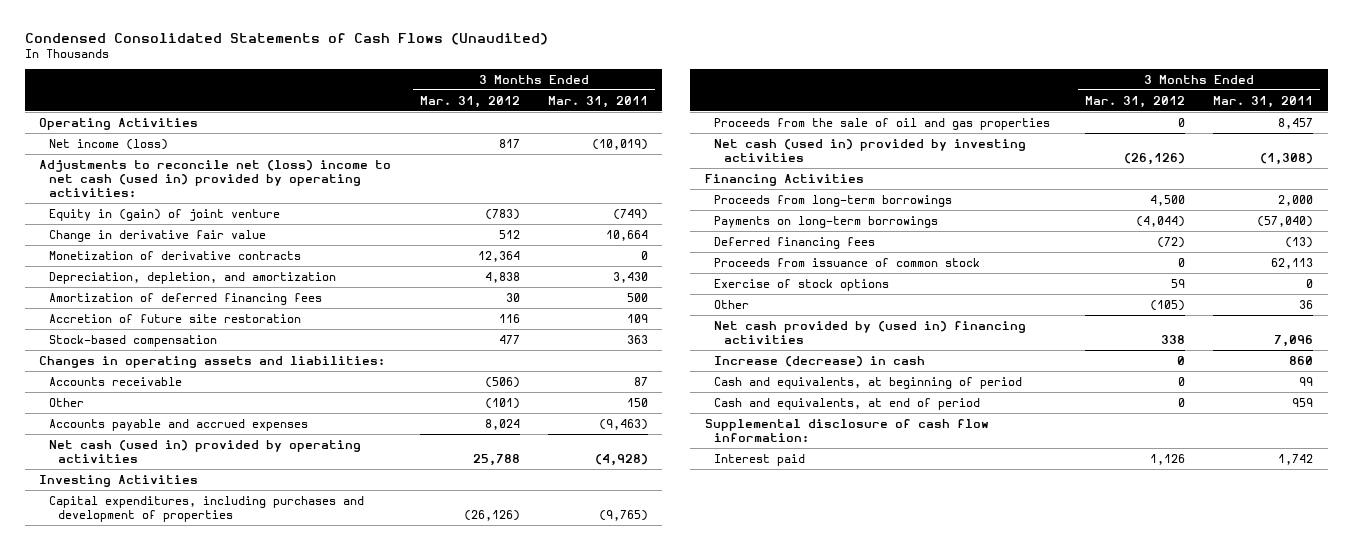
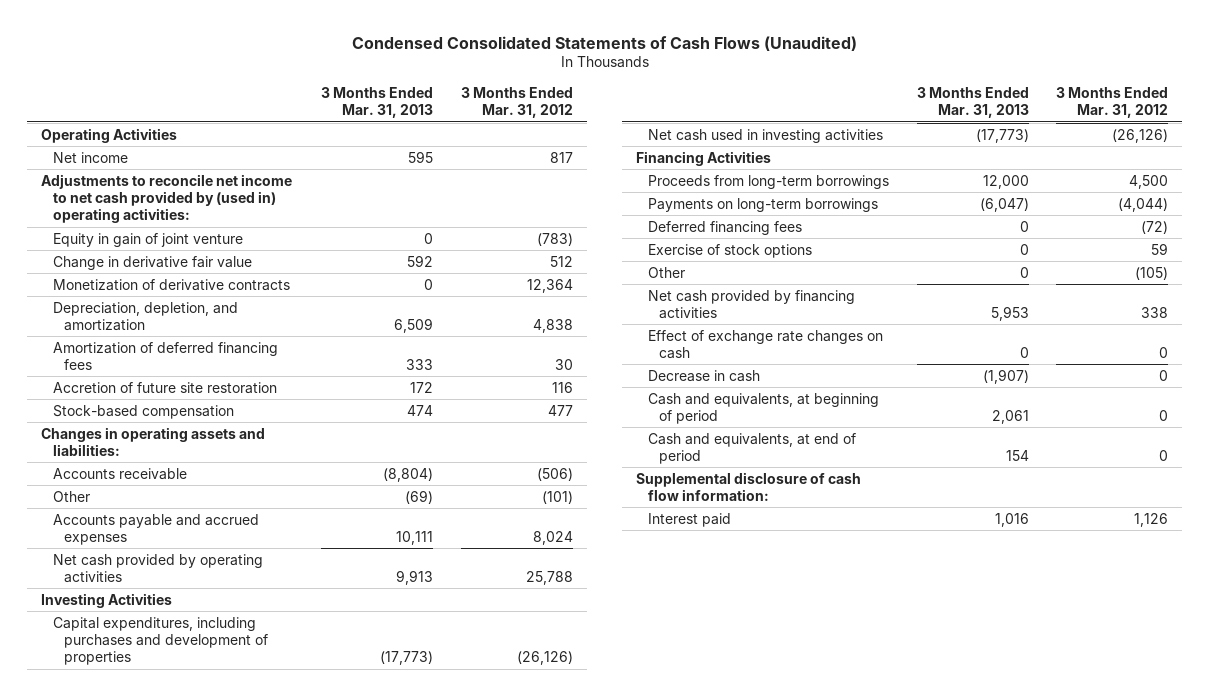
- | 3 Months Ended Mar. 31, 2012 | 3 Months Ended Mar. 31, 2011
+ | 3 Months Ended Mar. 31, 2013 | 3 Months Ended Mar. 31, 2012
- Net income (loss) | 817 | (10,019)
- Adjustments to reconcile net (loss) income to net cash (used in) provided by operating activities:
- Equity in (gain) of joint venture | (783) | (749)
+ Net income | 595 | 817
+ Adjustments to reconcile net income to net cash provided by (used in) operating activities:
+ Equity in gain of joint venture | 0 | (783)
- Net cash (used in) provided by operating activities | 25,788 | (4,928)
+ Net cash provided by operating activities | 9,913 | 25,788
- Proceeds from the sale of oil and gas properties | 0 | 8,457
- Net cash (used in) provided by investing activities | (26,126) | (1,308)
+ Net cash used in investing activities | (17,773) | (26,126)
- Proceeds from issuance of common stock | 0 | 62,113
- Net cash provided by (used in) financing activities | 338 | 7,096
- Increase (decrease) in cash | 0 | 860
+ Net cash provided by financing activities | 5,953 | 338
+ Effect of exchange rate changes on cash | 0 | 0
+ Decrease in cash | (1,907) | 0

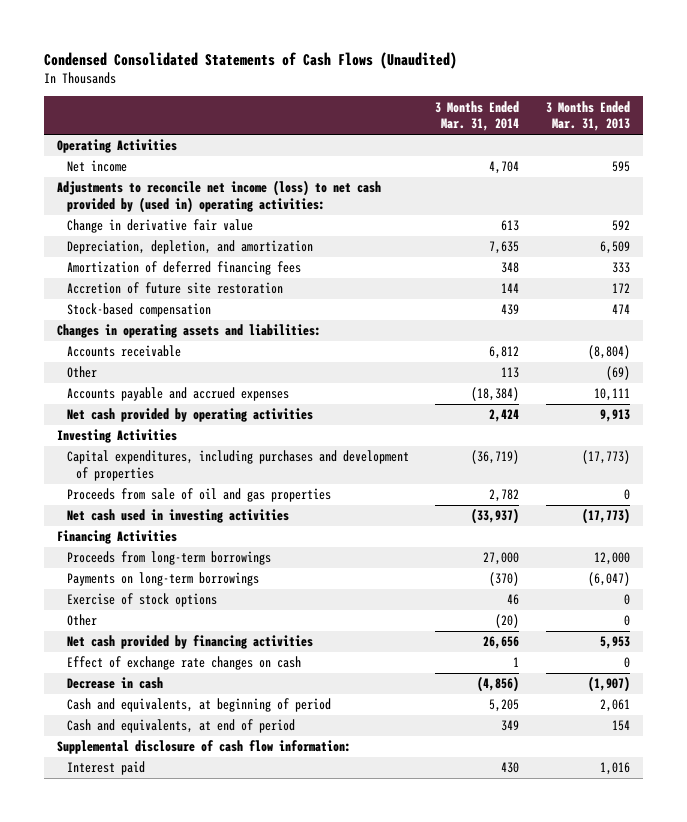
- | 3 Months Ended Mar. 31, 2013 | 3 Months Ended Mar. 31, 2012
+ | 3 Months Ended Mar. 31, 2014 | 3 Months Ended Mar. 31, 2013
- Adjustments to reconcile net income to net cash provided by (used in) operating activities:
- Equity in gain of joint venture | 0 | (783)
+ Adjustments to reconcile net income (loss) to net cash provided by (used in) operating activities:
- Monetization of derivative contracts | 0 | 12,364
+ Proceeds from sale of oil and gas properties | 2,782 | 0
- Deferred financing fees | 0 | (72)

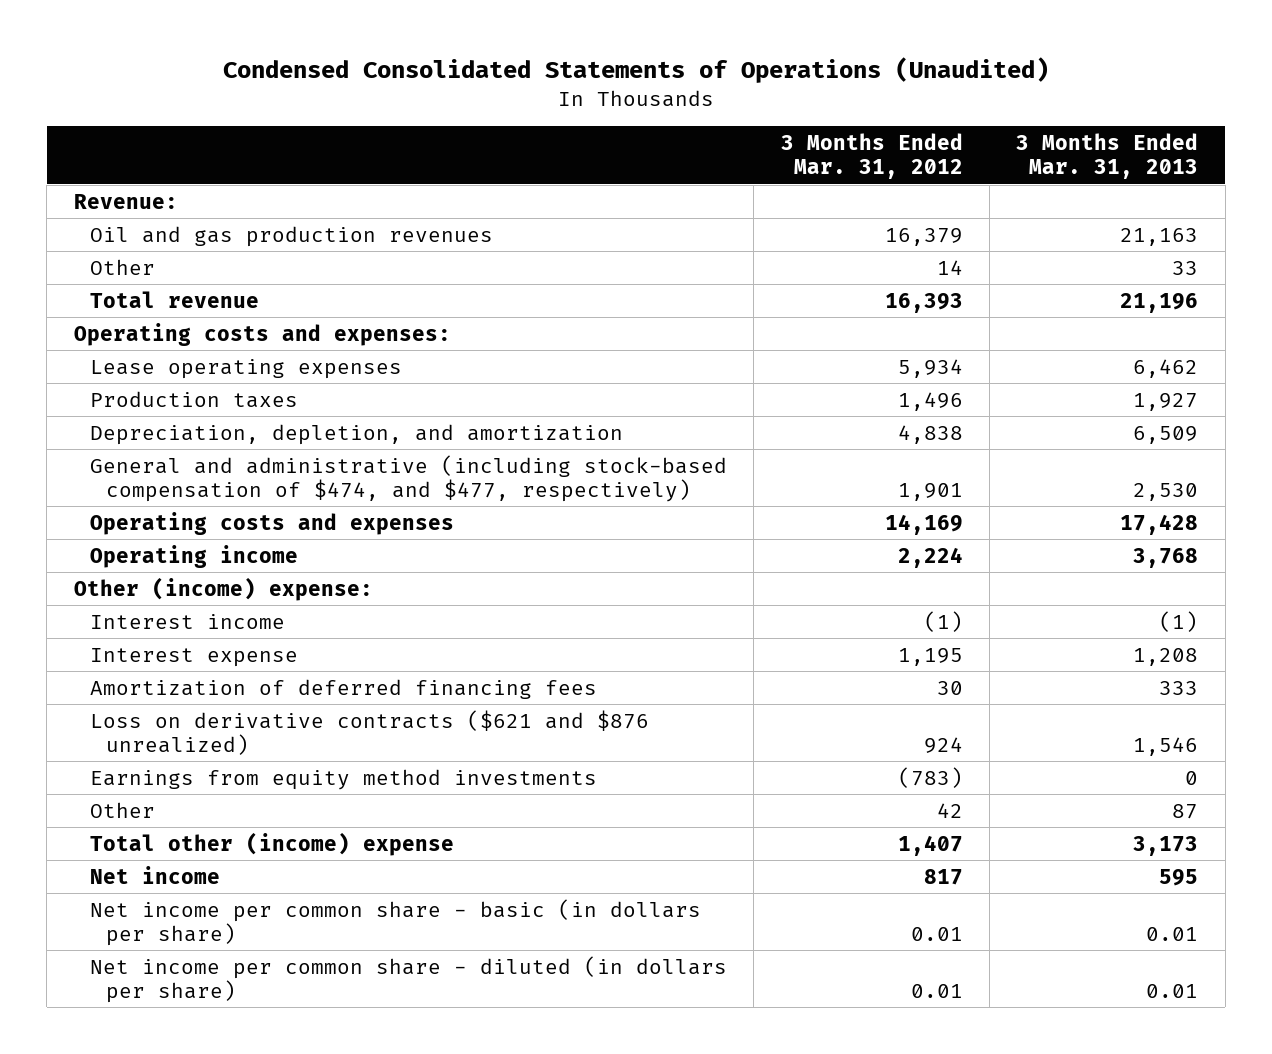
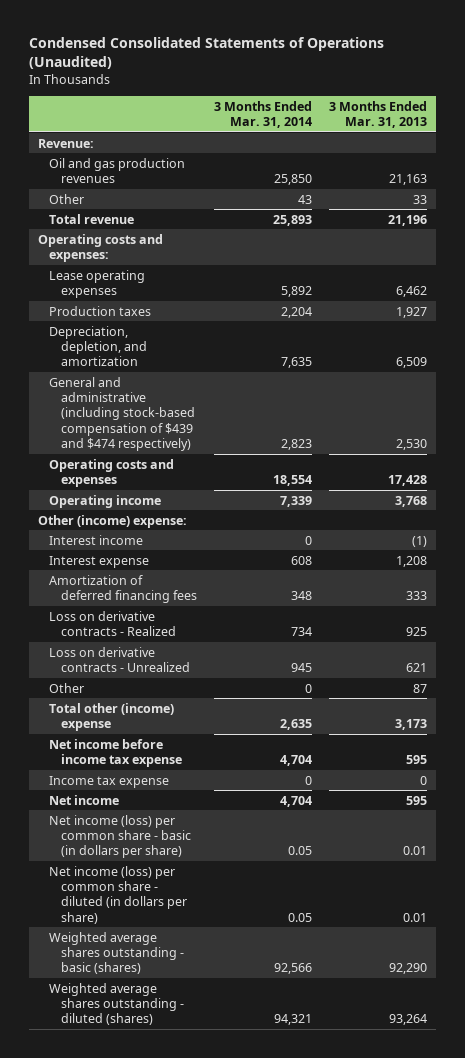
- | 3 Months Ended Mar. 31, 2012 | 3 Months Ended Mar. 31, 2013
+ | 3 Months Ended Mar. 31, 2014 | 3 Months Ended Mar. 31, 2013
- General and administrative (including stock-based compensation of $474, and $477, respectively) | 1,901 | 2,530
+ General and administrative (including stock-based compensation of $439 and $474 respectively) | 2,823 | 2,530
- Loss on derivative contracts ($621 and $876 unrealized) | 924 | 1,546
- Earnings from equity method investments | (783) | 0
+ Loss on derivative contracts - Realized | 734 | 925
+ Loss on derivative contracts - Unrealized | 945 | 621
+ Net income before income tax expense | 4,704 | 595
+ Income tax expense | 0 | 0
- Net income per common share - basic (in dollars per share) | 0.01 | 0.01
- Net income per common share - diluted (in dollars per share) | 0.01 | 0.01
+ Net income (loss) per common share - basic (in dollars per share) | 0.05 | 0.01
+ Net income (loss) per common share - diluted (in dollars per share) | 0.05 | 0.01
+ Weighted average shares outstanding - basic (shares) | 92,566 | 92,290
+ Weighted average shares outstanding - diluted (shares) | 94,321 | 93,264

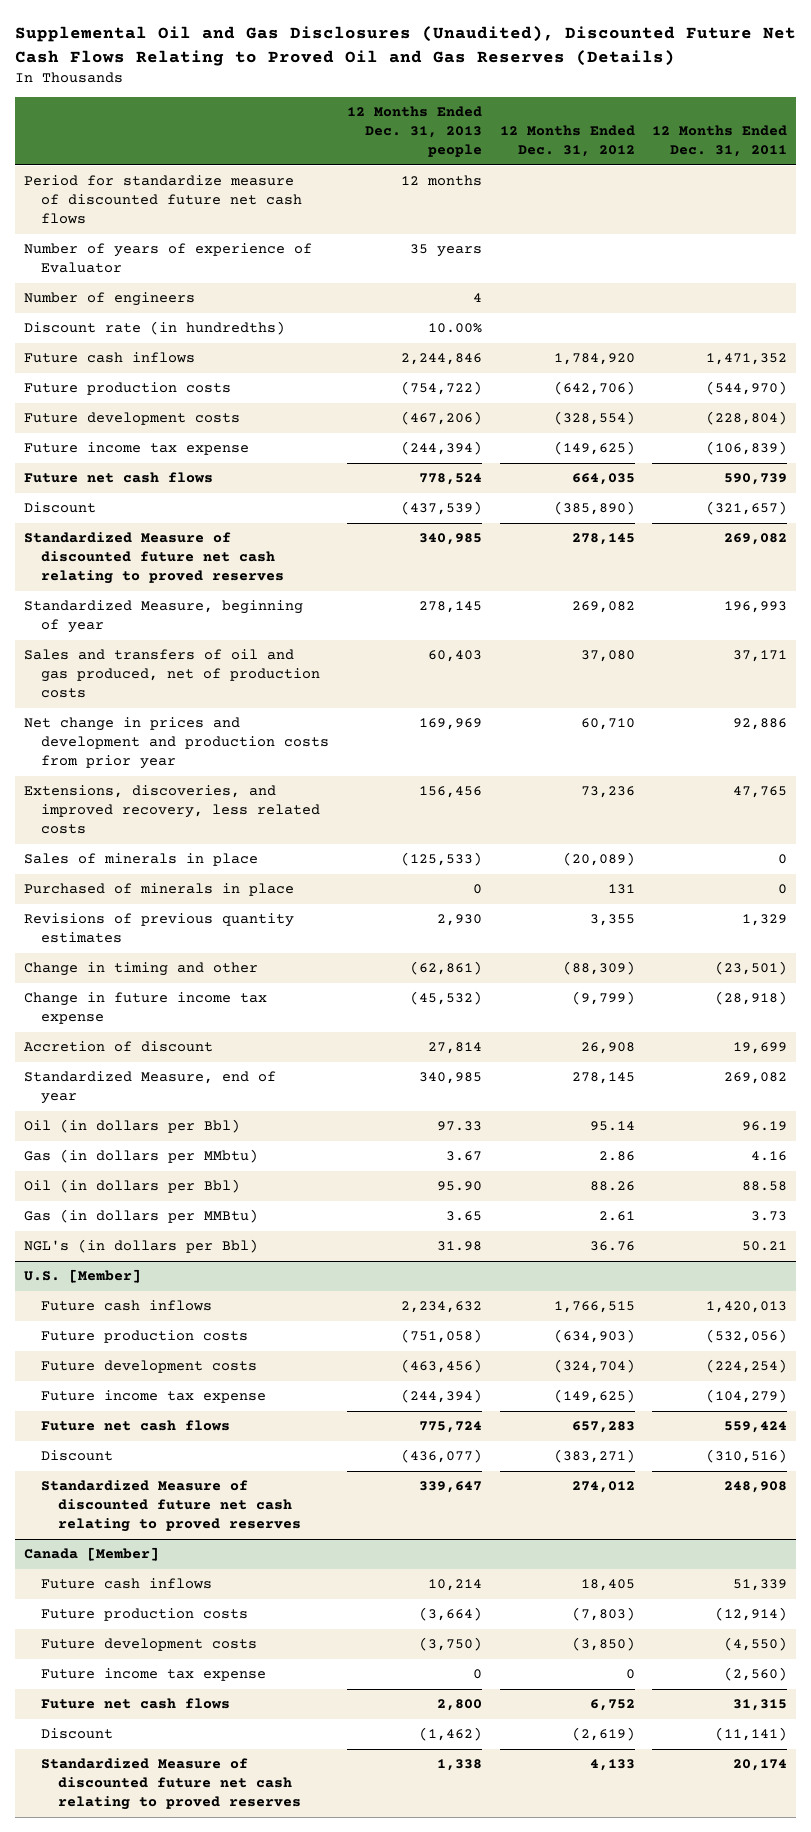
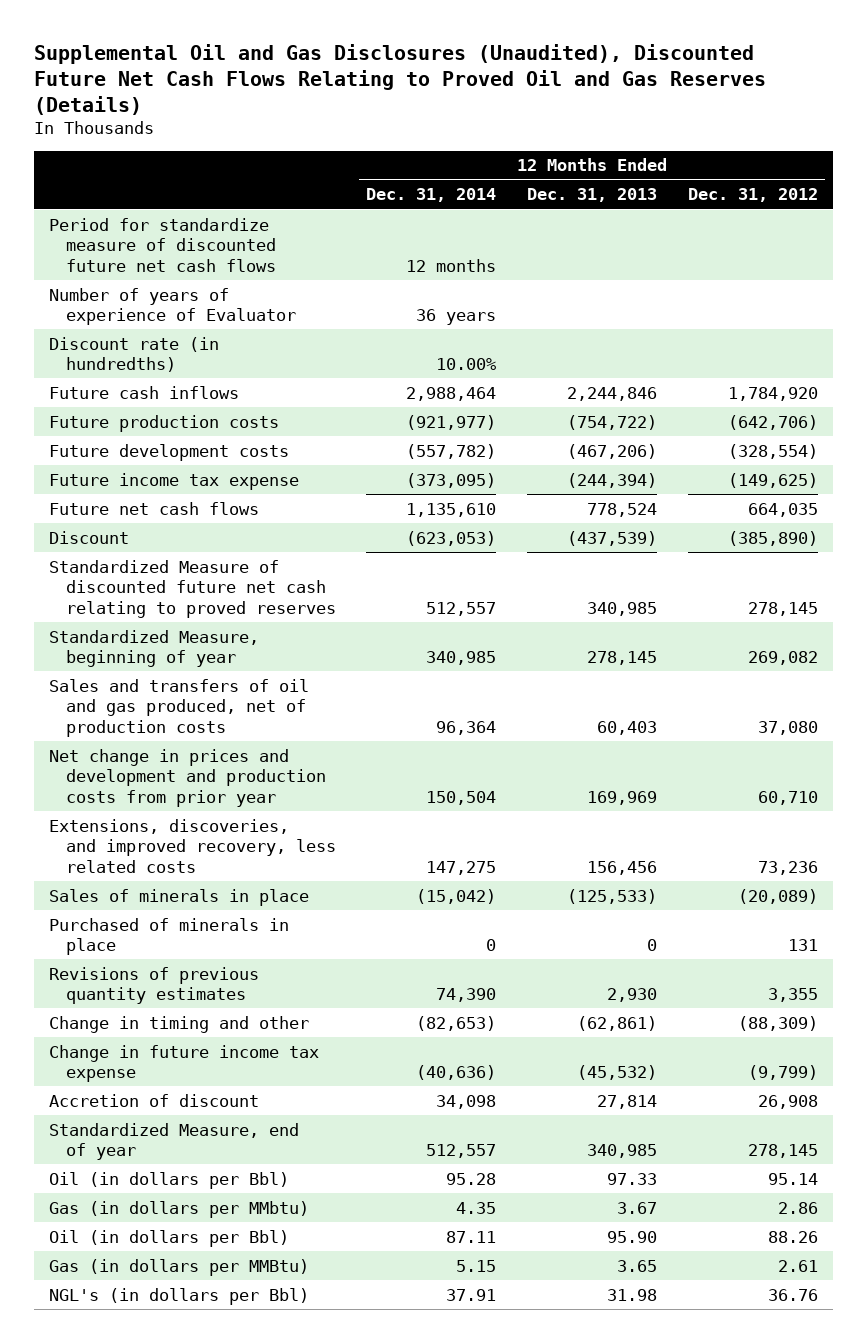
- | 12 Months Ended Dec. 31, 2013 people | 12 Months Ended Dec. 31, 2012 | 12 Months Ended Dec. 31, 2011
+ | 12 Months Ended Dec. 31, 2014 | 12 Months Ended Dec. 31, 2013 | 12 Months Ended Dec. 31, 2012
- Number of engineers | 4 | |
- U.S. [Member]
- Future cash inflows | 2,234,632 | 1,766,515 | 1,420,013
- Future production costs | (751,058) | (634,903) | (532,056)
- Future development costs | (463,456) | (324,704) | (224,254)
- Future income tax expense | (244,394) | (149,625) | (104,279)
- Future net cash flows | 775,724 | 657,283 | 559,424
- Discount | (436,077) | (383,271) | (310,516)
- Standardized Measure of discounted future net cash relating to proved reserves | 339,647 | 274,012 | 248,908
- Canada [Member]
- Future cash inflows | 10,214 | 18,405 | 51,339
- Future production costs | (3,664) | (7,803) | (12,914)
- Future development costs | (3,750) | (3,850) | (4,550)
- Future income tax expense | 0 | 0 | (2,560)
- Future net cash flows | 2,800 | 6,752 | 31,315
- Discount | (1,462) | (2,619) | (11,141)
- Standardized Measure of discounted future net cash relating to proved reserves | 1,338 | 4,133 | 20,174

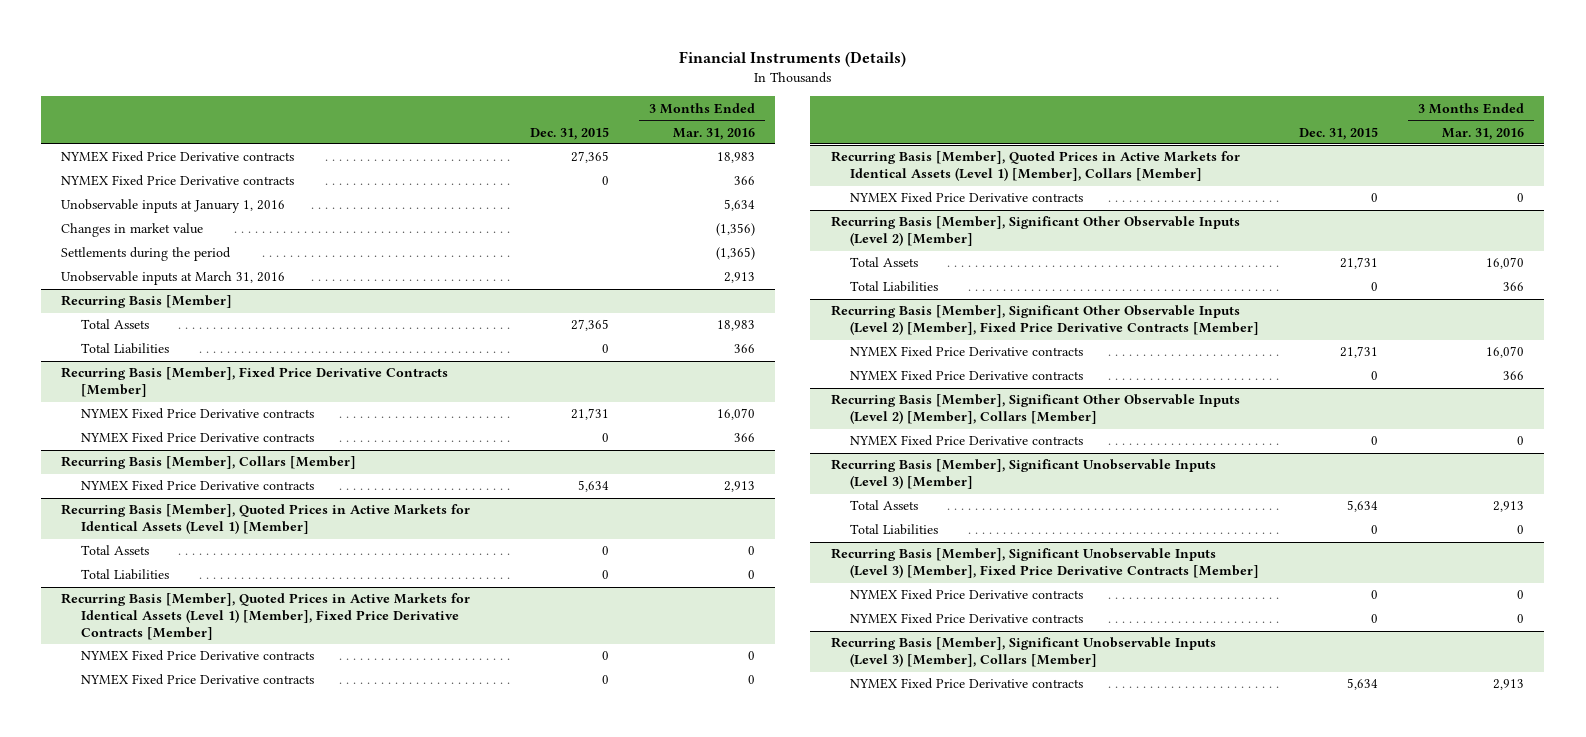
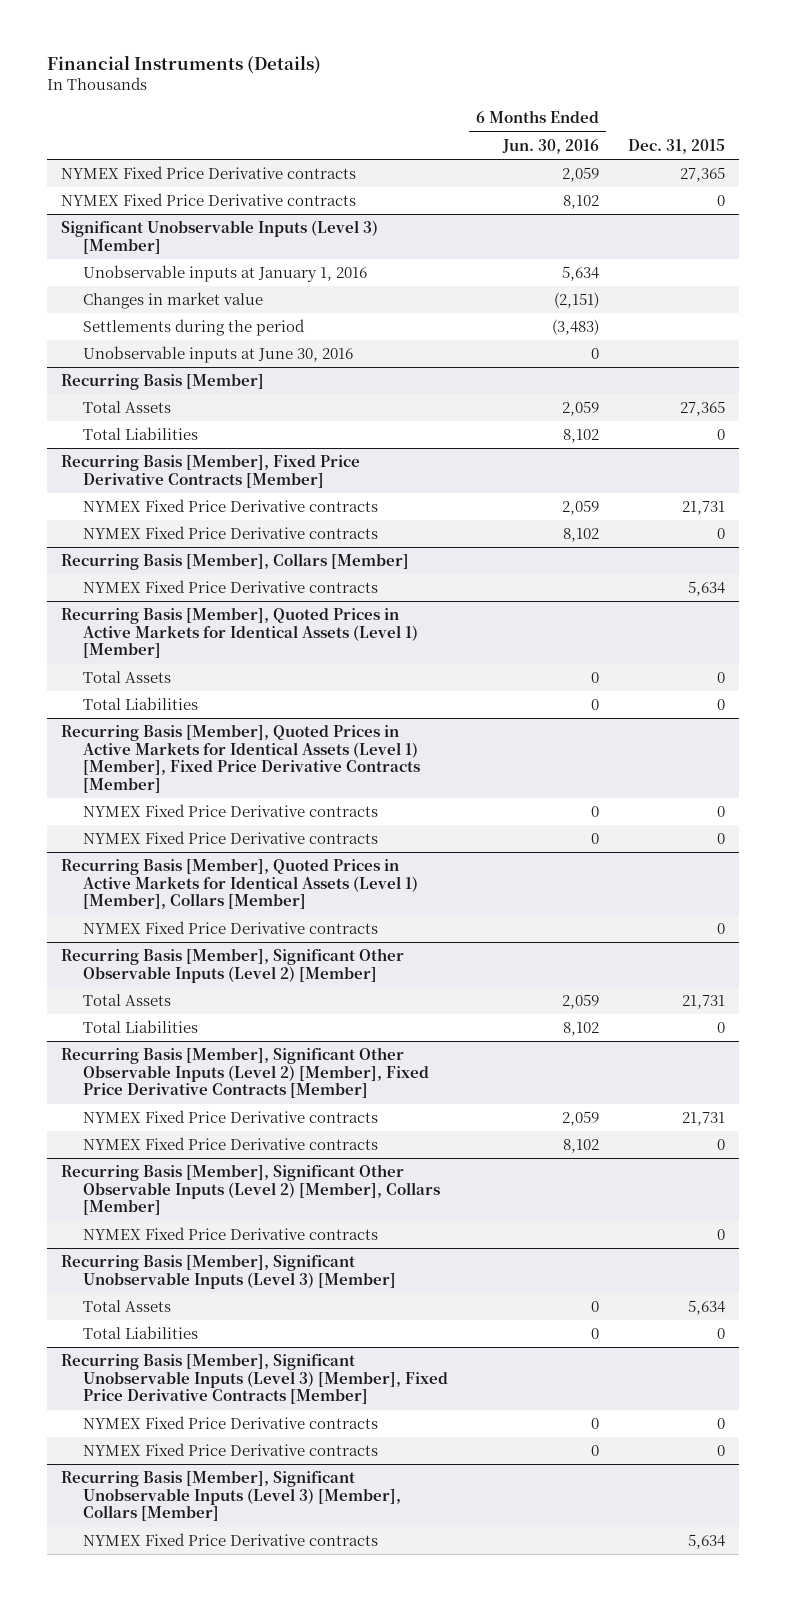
- | Dec. 31, 2015 | 3 Months Ended Mar. 31, 2016
+ | 6 Months Ended Jun. 30, 2016 | Dec. 31, 2015
+ Significant Unobservable Inputs (Level 3) [Member]
- Unobservable inputs at March 31, 2016 | | 2,913
+ Unobservable inputs at June 30, 2016 | 0 |

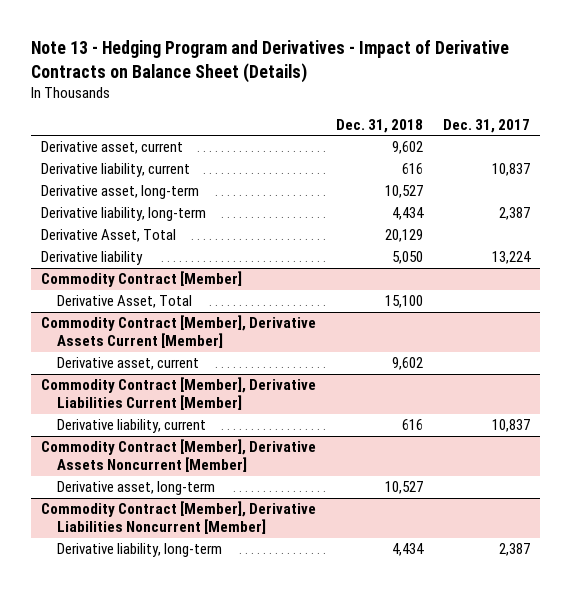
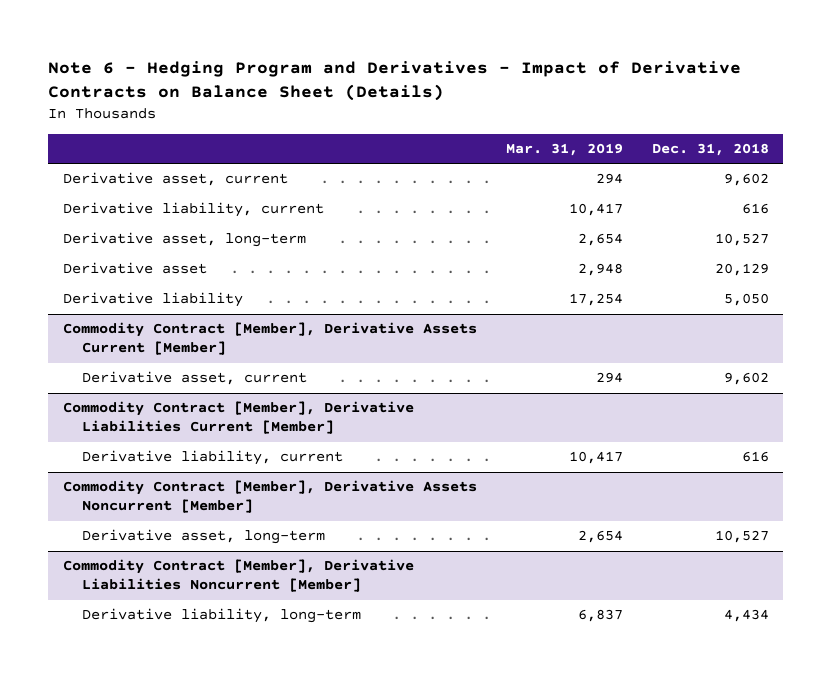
- Note 13 - Hedging Program and Derivatives - Impact of Derivative Contracts on Balance Sheet (Details)
+ Note 6 - Hedging Program and Derivatives - Impact of Derivative Contracts on Balance Sheet (Details)
- | Dec. 31, 2018 | Dec. 31, 2017
+ | Mar. 31, 2019 | Dec. 31, 2018
- Derivative liability, long-term | 4,434 | 2,387
- Derivative Asset, Total | 20,129 |
+ Derivative asset | 2,948 | 20,129
- Commodity Contract [Member]
- Derivative Asset, Total | 15,100 |

